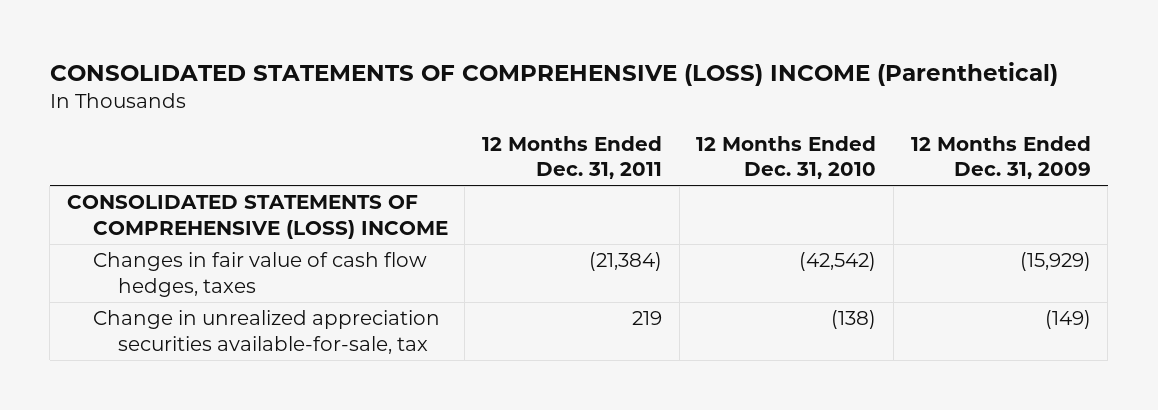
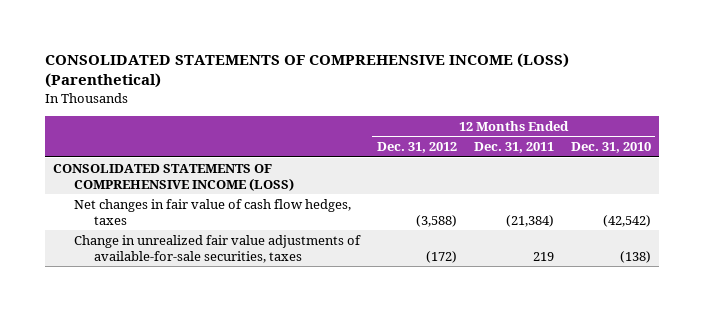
- CONSOLIDATED STATEMENTS OF COMPREHENSIVE (LOSS) INCOME (Parenthetical)
+ CONSOLIDATED STATEMENTS OF COMPREHENSIVE INCOME (LOSS) (Parenthetical)
- | 12 Months Ended Dec. 31, 2011 | 12 Months Ended Dec. 31, 2010 | 12 Months Ended Dec. 31, 2009
+ | 12 Months Ended Dec. 31, 2012 | 12 Months Ended Dec. 31, 2011 | 12 Months Ended Dec. 31, 2010
- CONSOLIDATED STATEMENTS OF COMPREHENSIVE (LOSS) INCOME
- Changes in fair value of cash flow hedges, taxes | (21,384) | (42,542) | (15,929)
- Change in unrealized appreciation securities available-for-sale, tax | 219 | (138) | (149)
+ CONSOLIDATED STATEMENTS OF COMPREHENSIVE INCOME (LOSS)
+ Net changes in fair value of cash flow hedges, taxes | (3,588) | (21,384) | (42,542)
+ Change in unrealized fair value adjustments of available-for-sale securities, taxes | (172) | 219 | (138)

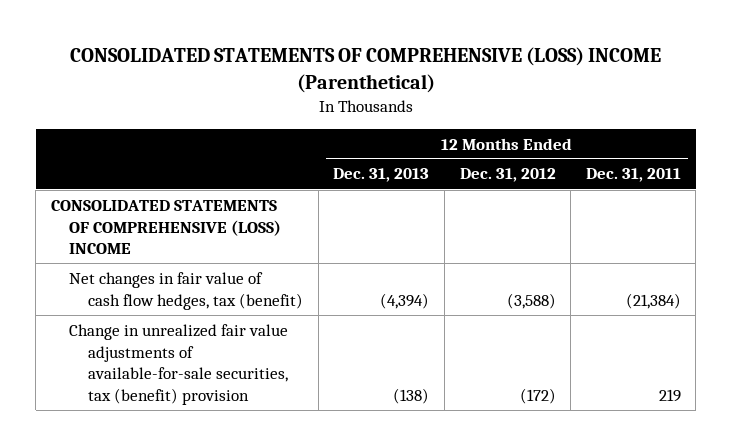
- CONSOLIDATED STATEMENTS OF COMPREHENSIVE INCOME (LOSS) (Parenthetical)
+ CONSOLIDATED STATEMENTS OF COMPREHENSIVE (LOSS) INCOME (Parenthetical)
- | 12 Months Ended Dec. 31, 2012 | 12 Months Ended Dec. 31, 2011 | 12 Months Ended Dec. 31, 2010
+ | 12 Months Ended Dec. 31, 2013 | 12 Months Ended Dec. 31, 2012 | 12 Months Ended Dec. 31, 2011
- CONSOLIDATED STATEMENTS OF COMPREHENSIVE INCOME (LOSS)
- Net changes in fair value of cash flow hedges, taxes | (3,588) | (21,384) | (42,542)
- Change in unrealized fair value adjustments of available-for-sale securities, taxes | (172) | 219 | (138)
+ CONSOLIDATED STATEMENTS OF COMPREHENSIVE (LOSS) INCOME
+ Net changes in fair value of cash flow hedges, tax (benefit) | (4,394) | (3,588) | (21,384)
+ Change in unrealized fair value adjustments of available-for-sale securities, tax (benefit) provision | (138) | (172) | 219

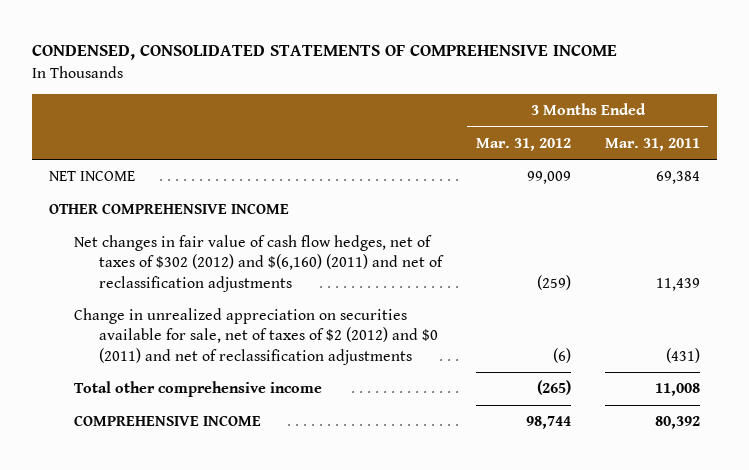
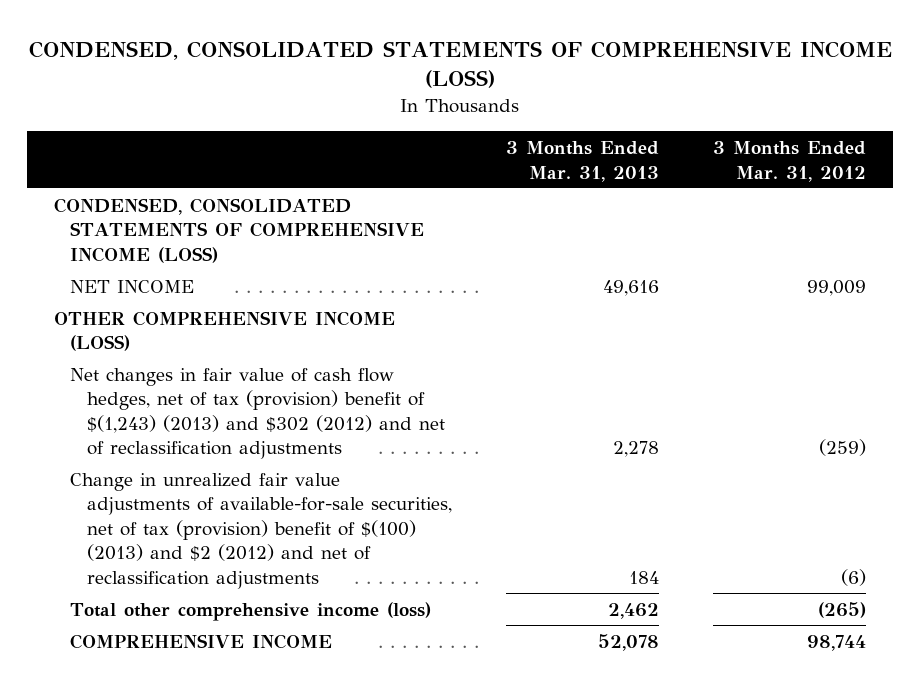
- CONDENSED, CONSOLIDATED STATEMENTS OF COMPREHENSIVE INCOME
+ CONDENSED, CONSOLIDATED STATEMENTS OF COMPREHENSIVE INCOME (LOSS)
- | 3 Months Ended Mar. 31, 2012 | 3 Months Ended Mar. 31, 2011
+ | 3 Months Ended Mar. 31, 2013 | 3 Months Ended Mar. 31, 2012
+ CONDENSED, CONSOLIDATED STATEMENTS OF COMPREHENSIVE INCOME (LOSS)
- OTHER COMPREHENSIVE INCOME
- Net changes in fair value of cash flow hedges, net of taxes of $302 (2012) and $(6,160) (2011) and net of reclassification adjustments | (259) | 11,439
- Change in unrealized appreciation on securities available for sale, net of taxes of $2 (2012) and $0 (2011) and net of reclassification adjustments | (6) | (431)
- Total other comprehensive income | (265) | 11,008
+ OTHER COMPREHENSIVE INCOME (LOSS)
+ Net changes in fair value of cash flow hedges, net of tax (provision) benefit of $(1,243) (2013) and $302 (2012) and net of reclassification adjustments | 2,278 | (259)
+ Change in unrealized fair value adjustments of available-for-sale securities, net of tax (provision) benefit of $(100) (2013) and $2 (2012) and net of reclassification adjustments | 184 | (6)
+ Total other comprehensive income (loss) | 2,462 | (265)

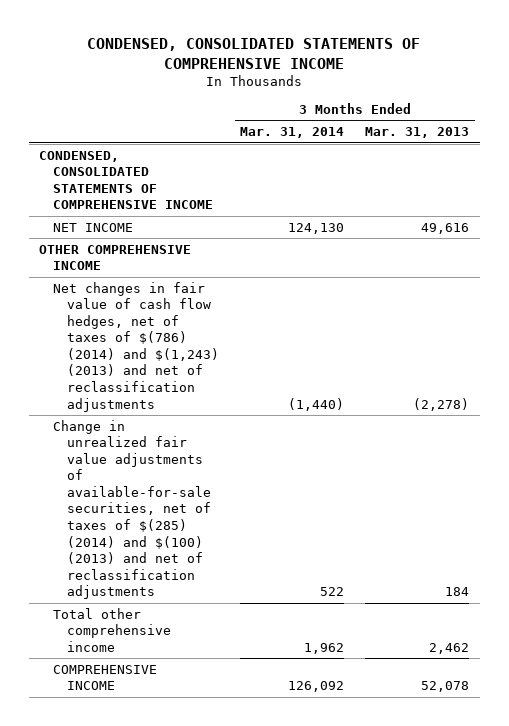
- CONDENSED, CONSOLIDATED STATEMENTS OF COMPREHENSIVE INCOME (LOSS)
+ CONDENSED, CONSOLIDATED STATEMENTS OF COMPREHENSIVE INCOME
- | 3 Months Ended Mar. 31, 2013 | 3 Months Ended Mar. 31, 2012
+ | 3 Months Ended Mar. 31, 2014 | 3 Months Ended Mar. 31, 2013
- CONDENSED, CONSOLIDATED STATEMENTS OF COMPREHENSIVE INCOME (LOSS)
+ CONDENSED, CONSOLIDATED STATEMENTS OF COMPREHENSIVE INCOME
- OTHER COMPREHENSIVE INCOME (LOSS)
- Net changes in fair value of cash flow hedges, net of tax (provision) benefit of $(1,243) (2013) and $302 (2012) and net of reclassification adjustments | 2,278 | (259)
- Change in unrealized fair value adjustments of available-for-sale securities, net of tax (provision) benefit of $(100) (2013) and $2 (2012) and net of reclassification adjustments | 184 | (6)
- Total other comprehensive income (loss) | 2,462 | (265)
+ OTHER COMPREHENSIVE INCOME
+ Net changes in fair value of cash flow hedges, net of taxes of $(786) (2014) and $(1,243) (2013) and net of reclassification adjustments | (1,440) | (2,278)
+ Change in unrealized fair value adjustments of available-for-sale securities, net of taxes of $(285) (2014) and $(100) (2013) and net of reclassification adjustments | 522 | 184
+ Total other comprehensive income | 1,962 | 2,462

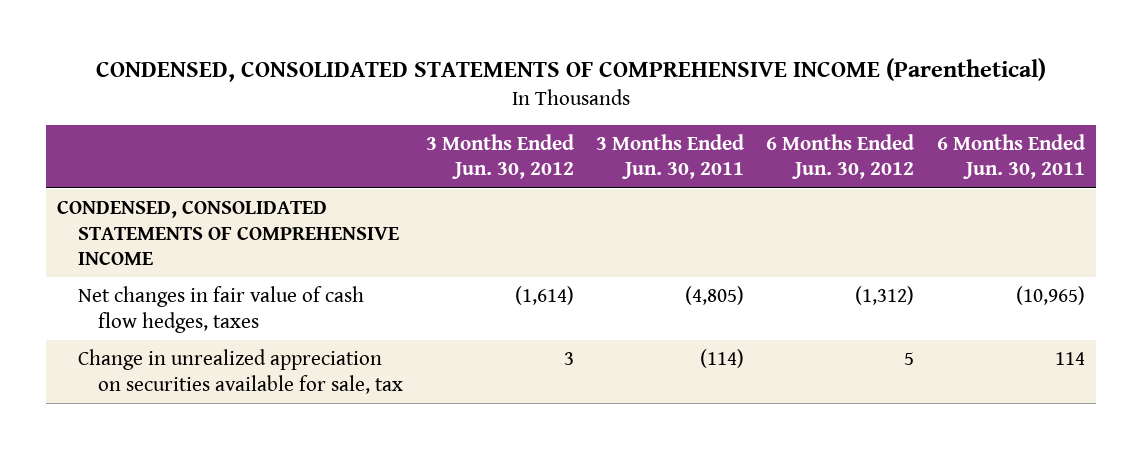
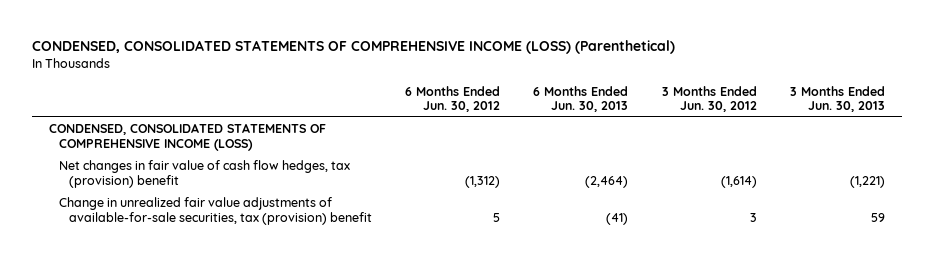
- CONDENSED, CONSOLIDATED STATEMENTS OF COMPREHENSIVE INCOME (Parenthetical)
+ CONDENSED, CONSOLIDATED STATEMENTS OF COMPREHENSIVE INCOME (LOSS) (Parenthetical)
- | 3 Months Ended Jun. 30, 2012 | 3 Months Ended Jun. 30, 2011 | 6 Months Ended Jun. 30, 2012 | 6 Months Ended Jun. 30, 2011
+ | 6 Months Ended Jun. 30, 2012 | 6 Months Ended Jun. 30, 2013 | 3 Months Ended Jun. 30, 2012 | 3 Months Ended Jun. 30, 2013
- CONDENSED, CONSOLIDATED STATEMENTS OF COMPREHENSIVE INCOME
- Net changes in fair value of cash flow hedges, taxes | (1,614) | (4,805) | (1,312) | (10,965)
- Change in unrealized appreciation on securities available for sale, tax | 3 | (114) | 5 | 114
+ CONDENSED, CONSOLIDATED STATEMENTS OF COMPREHENSIVE INCOME (LOSS)
+ Net changes in fair value of cash flow hedges, tax (provision) benefit | (1,312) | (2,464) | (1,614) | (1,221)
+ Change in unrealized fair value adjustments of available-for-sale securities, tax (provision) benefit | 5 | (41) | 3 | 59

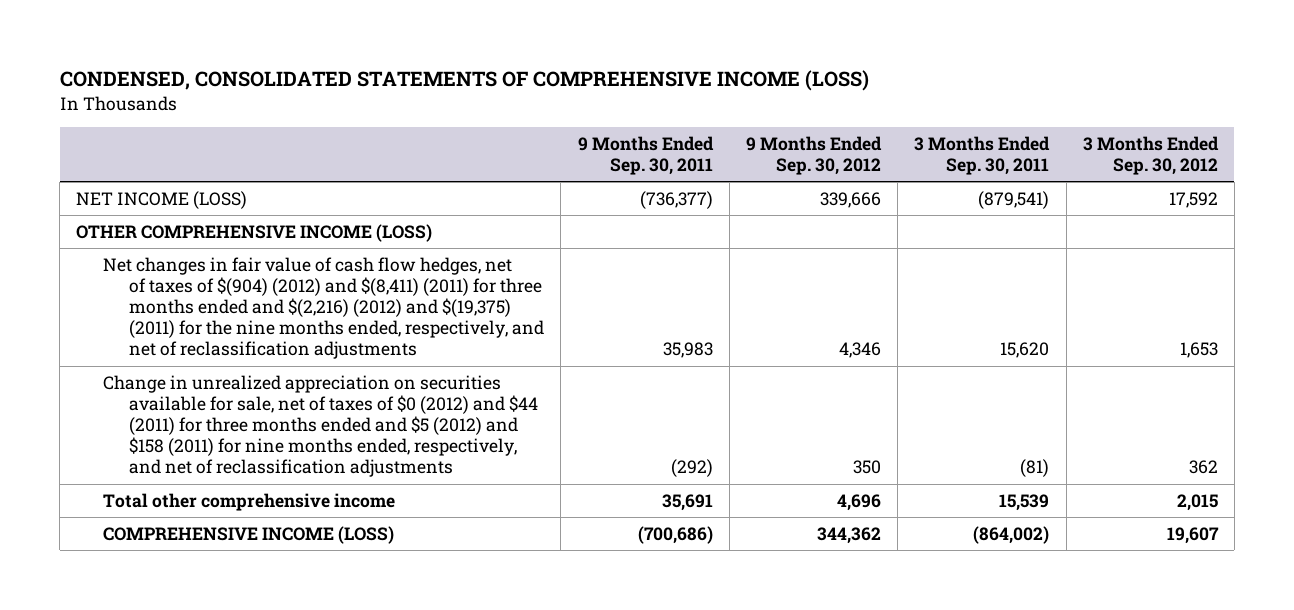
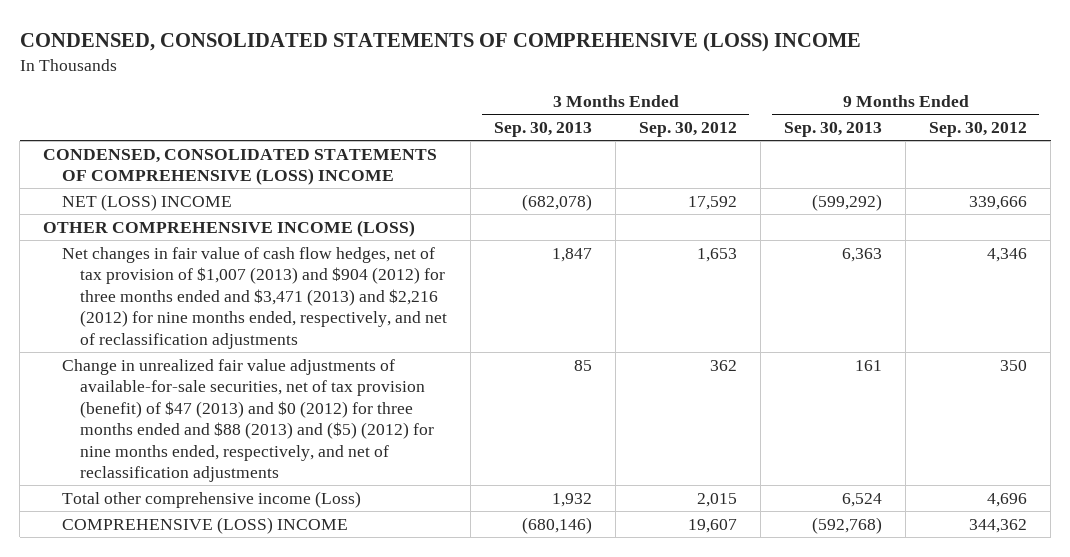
- CONDENSED, CONSOLIDATED STATEMENTS OF COMPREHENSIVE INCOME (LOSS)
+ CONDENSED, CONSOLIDATED STATEMENTS OF COMPREHENSIVE (LOSS) INCOME
- | 9 Months Ended Sep. 30, 2011 | 9 Months Ended Sep. 30, 2012 | 3 Months Ended Sep. 30, 2011 | 3 Months Ended Sep. 30, 2012
+ | 3 Months Ended Sep. 30, 2013 | 3 Months Ended Sep. 30, 2012 | 9 Months Ended Sep. 30, 2013 | 9 Months Ended Sep. 30, 2012
- NET INCOME (LOSS) | (736,377) | 339,666 | (879,541) | 17,592
+ CONDENSED, CONSOLIDATED STATEMENTS OF COMPREHENSIVE (LOSS) INCOME
+ NET (LOSS) INCOME | (682,078) | 17,592 | (599,292) | 339,666
- Net changes in fair value of cash flow hedges, net of taxes of $(904) (2012) and $(8,411) (2011) for three months ended and $(2,216) (2012) and $(19,375) (2011) for the nine months ended, respectively, and net of reclassification adjustments | 35,983 | 4,346 | 15,620 | 1,653
- Change in unrealized appreciation on securities available for sale, net of taxes of $0 (2012) and $44 (2011) for three months ended and $5 (2012) and $158 (2011) for nine months ended, respectively, and net of reclassification adjustments | (292) | 350 | (81) | 362
- Total other comprehensive income | 35,691 | 4,696 | 15,539 | 2,015
- COMPREHENSIVE INCOME (LOSS) | (700,686) | 344,362 | (864,002) | 19,607
+ Net changes in fair value of cash flow hedges, net of tax provision of $1,007 (2013) and $904 (2012) for three months ended and $3,471 (2013) and $2,216 (2012) for nine months ended, respectively, and net of reclassification adjustments | 1,847 | 1,653 | 6,363 | 4,346
+ Change in unrealized fair value adjustments of available-for-sale securities, net of tax provision (benefit) of $47 (2013) and $0 (2012) for three months ended and $88 (2013) and ($5) (2012) for nine months ended, respectively, and net of reclassification adjustments | 85 | 362 | 161 | 350
+ Total other comprehensive income (Loss) | 1,932 | 2,015 | 6,524 | 4,696
+ COMPREHENSIVE (LOSS) INCOME | (680,146) | 19,607 | (592,768) | 344,362

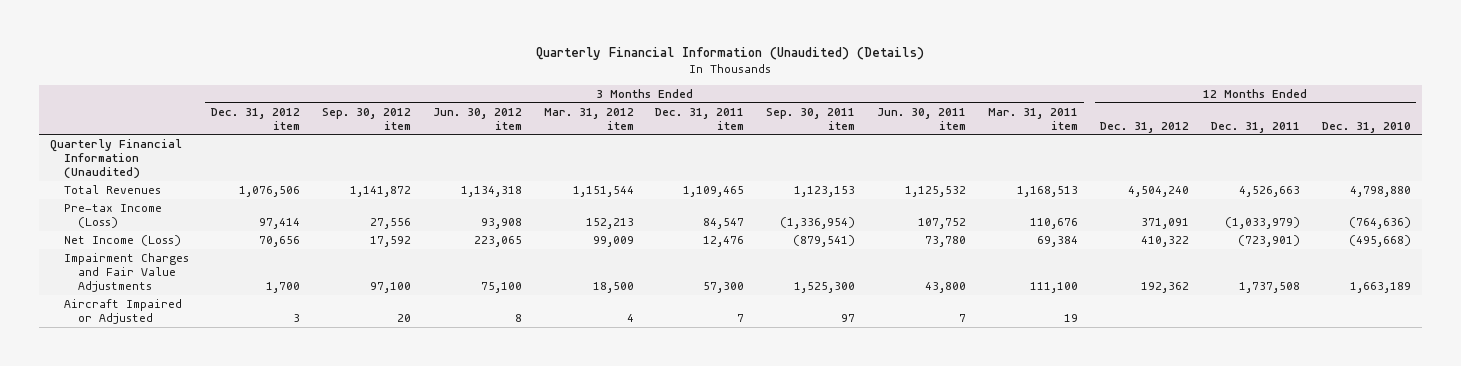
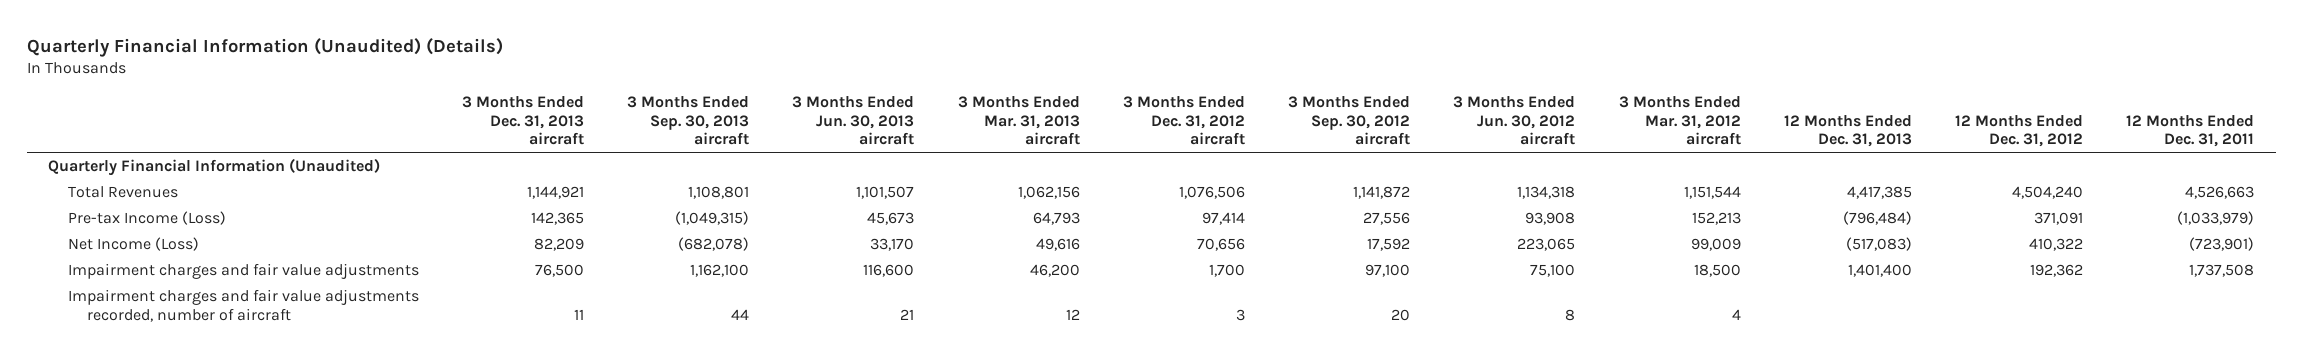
- | 3 Months Ended Dec. 31, 2012 item | 3 Months Ended Sep. 30, 2012 item | 3 Months Ended Jun. 30, 2012 item | 3 Months Ended Mar. 31, 2012 item | 3 Months Ended Dec. 31, 2011 item | 3 Months Ended Sep. 30, 2011 item | 3 Months Ended Jun. 30, 2011 item | 3 Months Ended Mar. 31, 2011 item | 12 Months Ended Dec. 31, 2012 | 12 Months Ended Dec. 31, 2011 | 12 Months Ended Dec. 31, 2010
+ | 3 Months Ended Dec. 31, 2013 aircraft | 3 Months Ended Sep. 30, 2013 aircraft | 3 Months Ended Jun. 30, 2013 aircraft | 3 Months Ended Mar. 31, 2013 aircraft | 3 Months Ended Dec. 31, 2012 aircraft | 3 Months Ended Sep. 30, 2012 aircraft | 3 Months Ended Jun. 30, 2012 aircraft | 3 Months Ended Mar. 31, 2012 aircraft | 12 Months Ended Dec. 31, 2013 | 12 Months Ended Dec. 31, 2012 | 12 Months Ended Dec. 31, 2011
- Impairment Charges and Fair Value Adjustments | 1,700 | 97,100 | 75,100 | 18,500 | 57,300 | 1,525,300 | 43,800 | 111,100 | 192,362 | 1,737,508 | 1,663,189
- Aircraft Impaired or Adjusted | 3 | 20 | 8 | 4 | 7 | 97 | 7 | 19 | | |
+ Impairment charges and fair value adjustments | 76,500 | 1,162,100 | 116,600 | 46,200 | 1,700 | 97,100 | 75,100 | 18,500 | 1,401,400 | 192,362 | 1,737,508
+ Impairment charges and fair value adjustments recorded, number of aircraft | 11 | 44 | 21 | 12 | 3 | 20 | 8 | 4 | | |

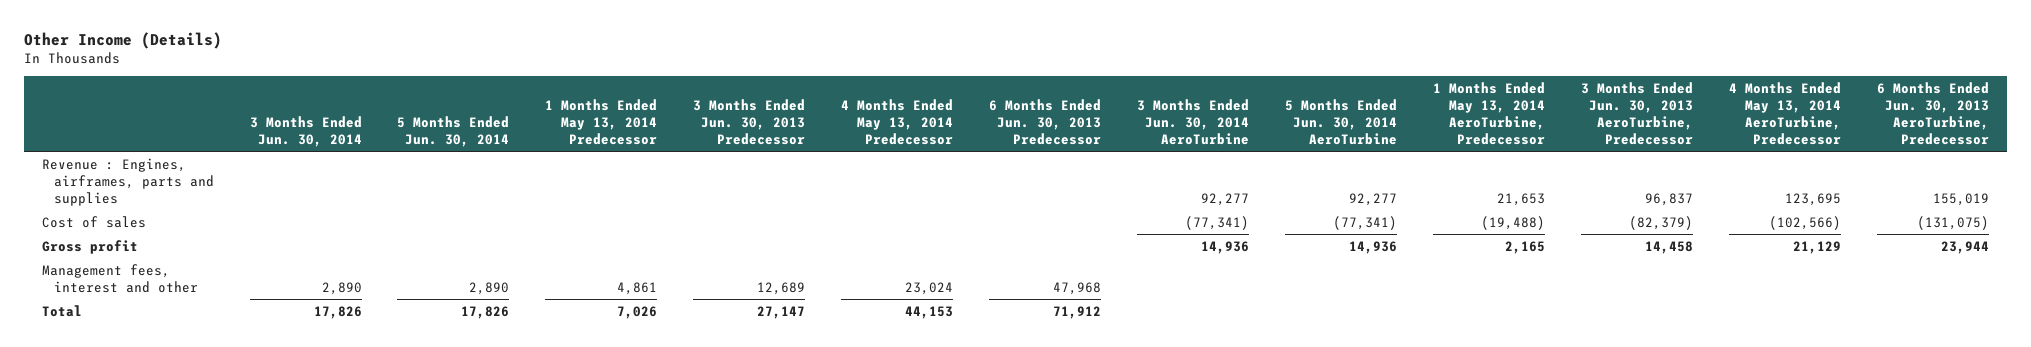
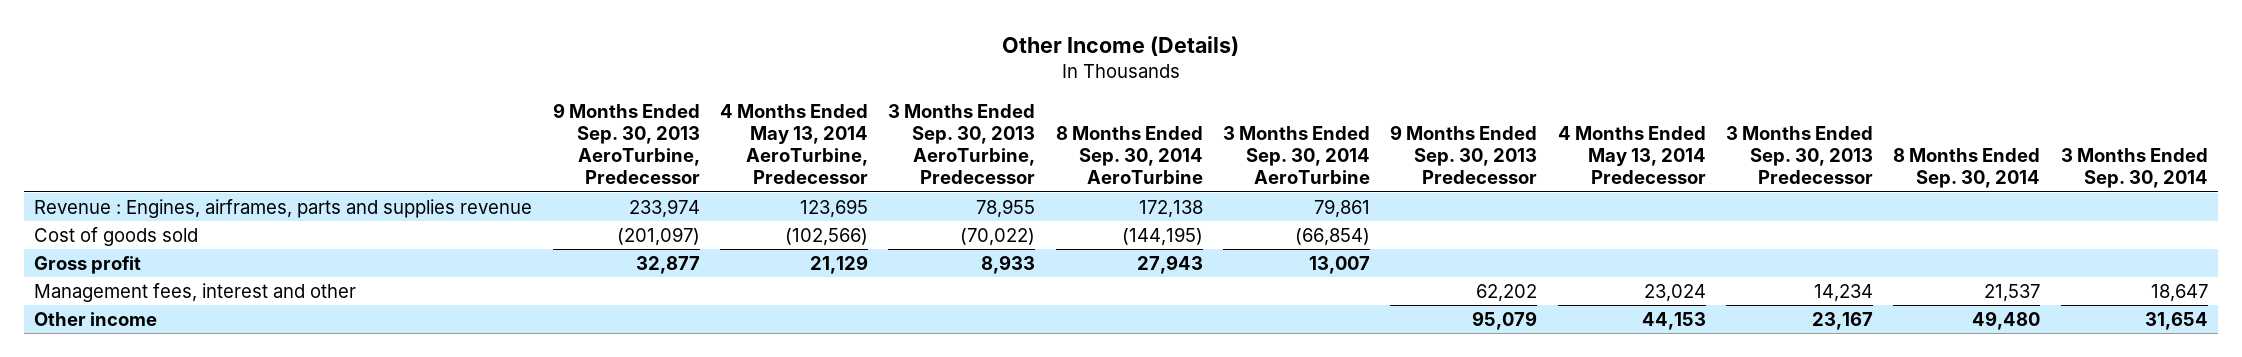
- | 3 Months Ended Jun. 30, 2014 | 5 Months Ended Jun. 30, 2014 | 1 Months Ended May 13, 2014 Predecessor | 3 Months Ended Jun. 30, 2013 Predecessor | 4 Months Ended May 13, 2014 Predecessor | 6 Months Ended Jun. 30, 2013 Predecessor | 3 Months Ended Jun. 30, 2014 AeroTurbine | 5 Months Ended Jun. 30, 2014 AeroTurbine | 1 Months Ended May 13, 2014 AeroTurbine, Predecessor | 3 Months Ended Jun. 30, 2013 AeroTurbine, Predecessor | 4 Months Ended May 13, 2014 AeroTurbine, Predecessor | 6 Months Ended Jun. 30, 2013 AeroTurbine, Predecessor
+ | 9 Months Ended Sep. 30, 2013 AeroTurbine, Predecessor | 4 Months Ended May 13, 2014 AeroTurbine, Predecessor | 3 Months Ended Sep. 30, 2013 AeroTurbine, Predecessor | 8 Months Ended Sep. 30, 2014 AeroTurbine | 3 Months Ended Sep. 30, 2014 AeroTurbine | 9 Months Ended Sep. 30, 2013 Predecessor | 4 Months Ended May 13, 2014 Predecessor | 3 Months Ended Sep. 30, 2013 Predecessor | 8 Months Ended Sep. 30, 2014 | 3 Months Ended Sep. 30, 2014
- Revenue : Engines, airframes, parts and supplies | | | | | | | 92,277 | 92,277 | 21,653 | 96,837 | 123,695 | 155,019
- Cost of sales | | | | | | | (77,341) | (77,341) | (19,488) | (82,379) | (102,566) | (131,075)
+ Revenue : Engines, airframes, parts and supplies revenue | 233,974 | 123,695 | 78,955 | 172,138 | 79,861 | | | | |
+ Cost of goods sold | (201,097) | (102,566) | (70,022) | (144,195) | (66,854) | | | | |
- Total | 17,826 | 17,826 | 7,026 | 27,147 | 44,153 | 71,912 | | | | | |
+ Other income | | | | | | 95,079 | 44,153 | 23,167 | 49,480 | 31,654

